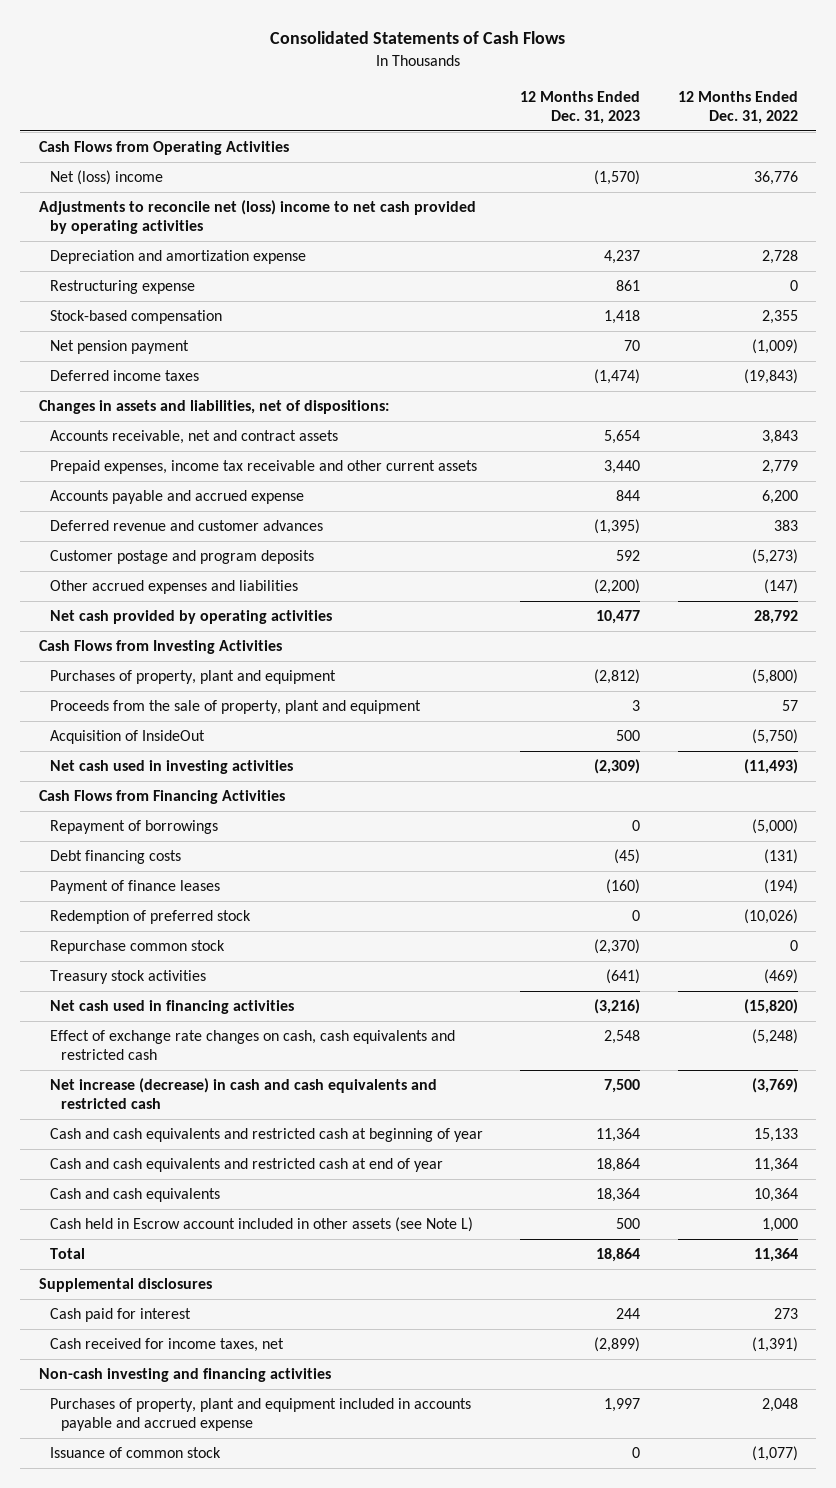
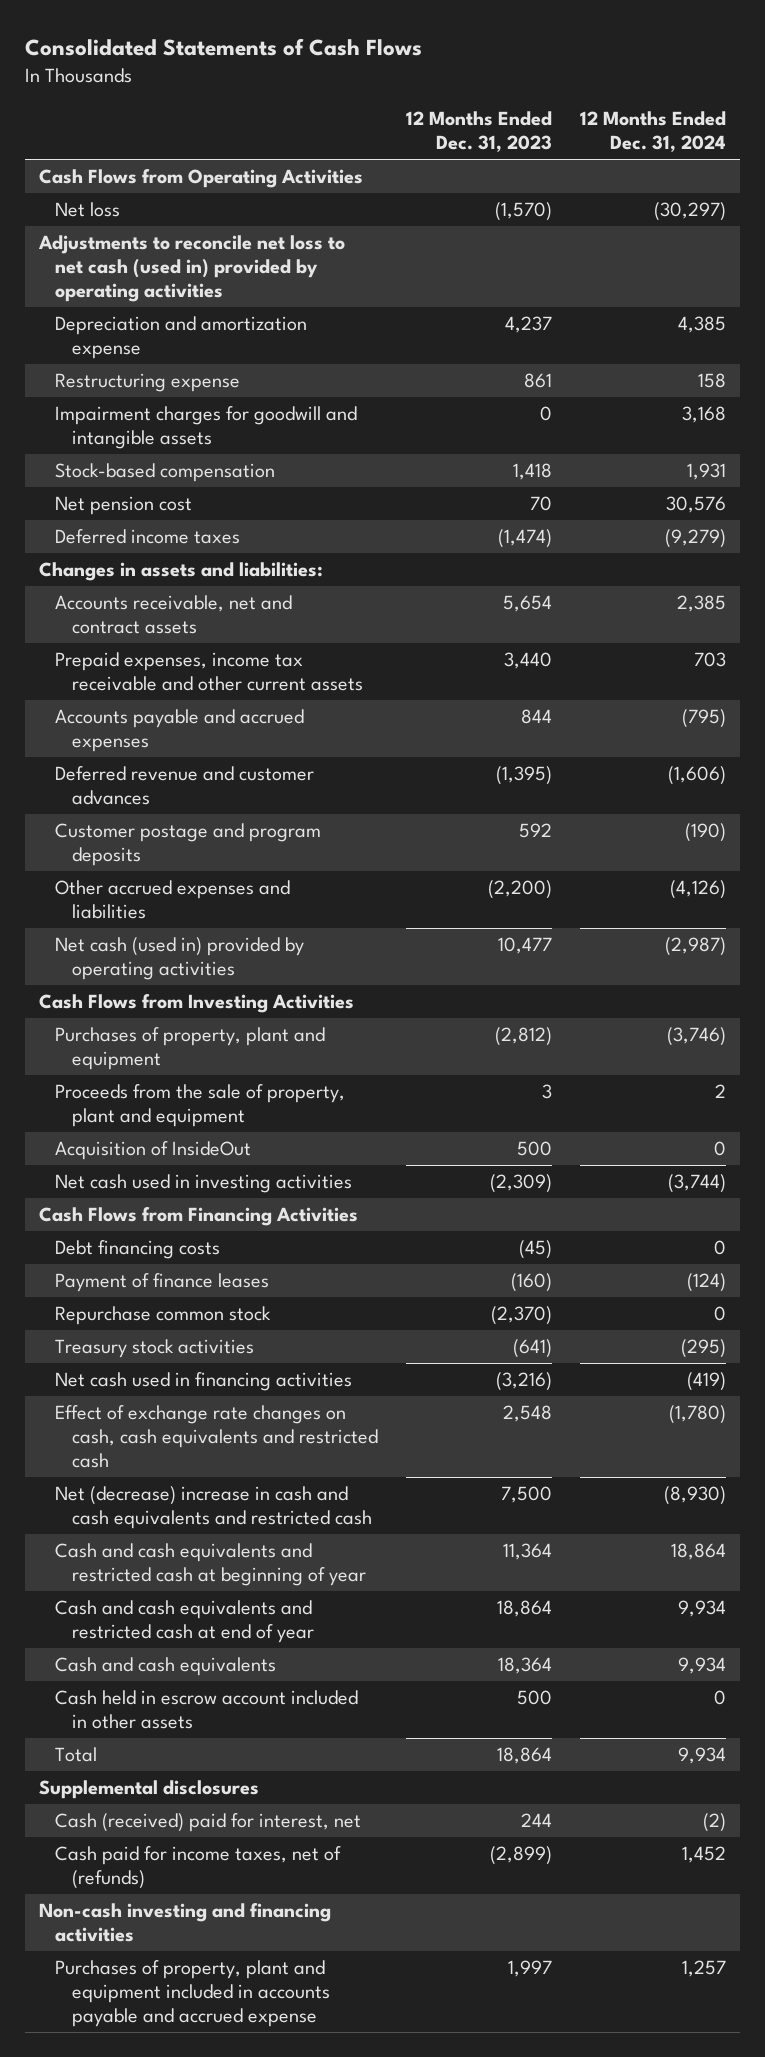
- | 12 Months Ended Dec. 31, 2023 | 12 Months Ended Dec. 31, 2022
+ | 12 Months Ended Dec. 31, 2023 | 12 Months Ended Dec. 31, 2024
- Net (loss) income | (1,570) | 36,776
- Adjustments to reconcile net (loss) income to net cash provided by operating activities
+ Net loss | (1,570) | (30,297)
+ Adjustments to reconcile net loss to net cash (used in) provided by operating activities
+ Impairment charges for goodwill and intangible assets | 0 | 3,168
- Net pension payment | 70 | (1,009)
+ Net pension cost | 70 | 30,576
- Changes in assets and liabilities, net of dispositions:
+ Changes in assets and liabilities:
- Accounts payable and accrued expense | 844 | 6,200
+ Accounts payable and accrued expenses | 844 | (795)
- Net cash provided by operating activities | 10,477 | 28,792
+ Net cash (used in) provided by operating activities | 10,477 | (2,987)
- Repayment of borrowings | 0 | (5,000)
- Redemption of preferred stock | 0 | (10,026)
- Net increase (decrease) in cash and cash equivalents and restricted cash | 7,500 | (3,769)
+ Net (decrease) increase in cash and cash equivalents and restricted cash | 7,500 | (8,930)
- Cash held in Escrow account included in other assets (see Note L) | 500 | 1,000
+ Cash held in escrow account included in other assets | 500 | 0
- Cash paid for interest | 244 | 273
- Cash received for income taxes, net | (2,899) | (1,391)
+ Cash (received) paid for interest, net | 244 | (2)
+ Cash paid for income taxes, net of (refunds) | (2,899) | 1,452
- Issuance of common stock | 0 | (1,077)

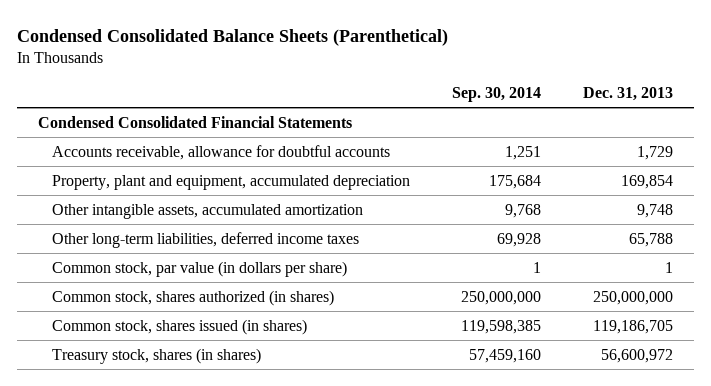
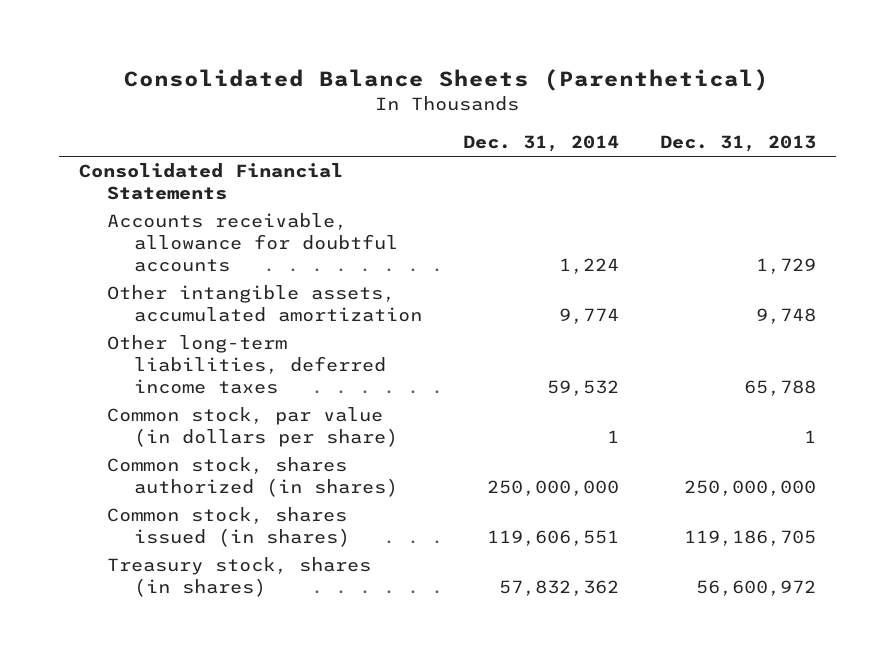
- Condensed Consolidated Balance Sheets (Parenthetical)
+ Consolidated Balance Sheets (Parenthetical)
- | Sep. 30, 2014 | Dec. 31, 2013
+ | Dec. 31, 2014 | Dec. 31, 2013
- Condensed Consolidated Financial Statements
+ Consolidated Financial Statements
- Property, plant and equipment, accumulated depreciation | 175,684 | 169,854

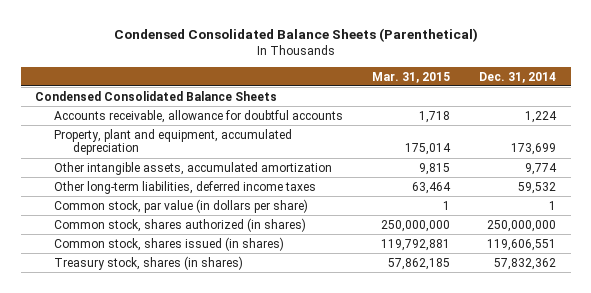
- Consolidated Balance Sheets (Parenthetical)
+ Condensed Consolidated Balance Sheets (Parenthetical)
- | Dec. 31, 2014 | Dec. 31, 2013
+ | Mar. 31, 2015 | Dec. 31, 2014
- Consolidated Financial Statements
+ Condensed Consolidated Balance Sheets
+ Property, plant and equipment, accumulated depreciation | 175,014 | 173,699

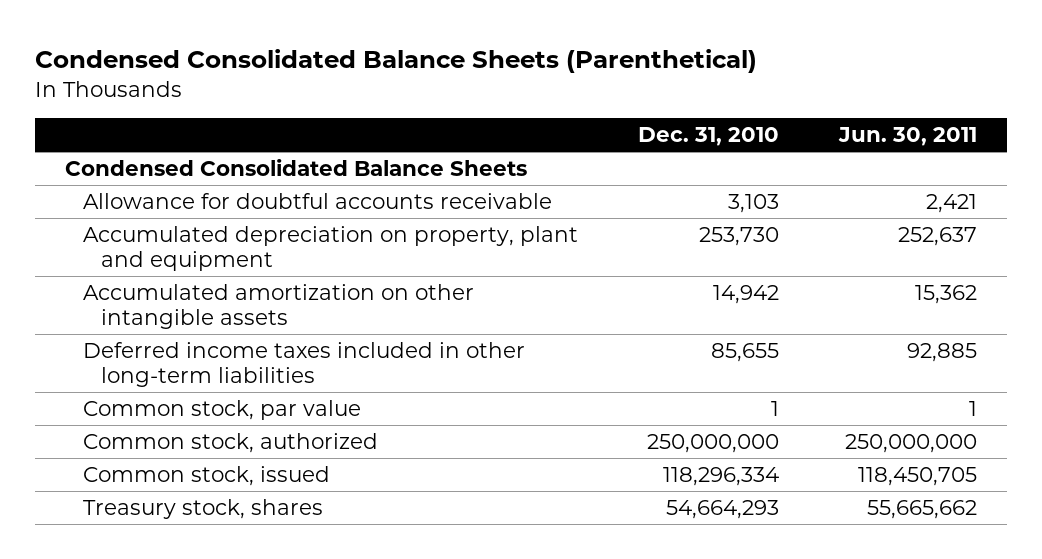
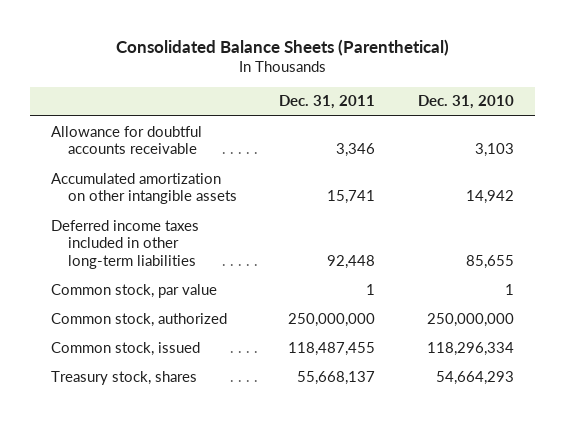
- Condensed Consolidated Balance Sheets (Parenthetical)
+ Consolidated Balance Sheets (Parenthetical)
- | Dec. 31, 2010 | Jun. 30, 2011
+ | Dec. 31, 2011 | Dec. 31, 2010
- Condensed Consolidated Balance Sheets
- Accumulated depreciation on property, plant and equipment | 253,730 | 252,637

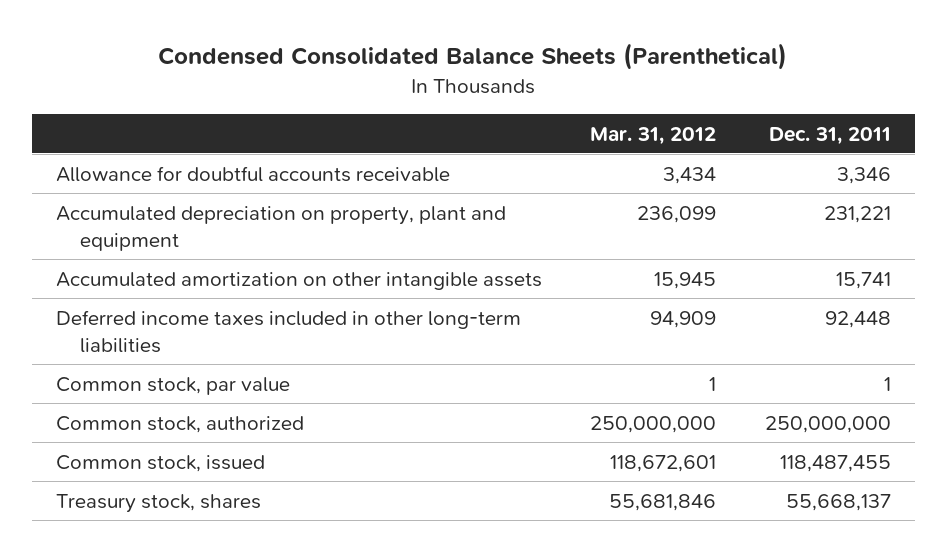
- Consolidated Balance Sheets (Parenthetical)
+ Condensed Consolidated Balance Sheets (Parenthetical)
- | Dec. 31, 2011 | Dec. 31, 2010
+ | Mar. 31, 2012 | Dec. 31, 2011
+ Accumulated depreciation on property, plant and equipment | 236,099 | 231,221

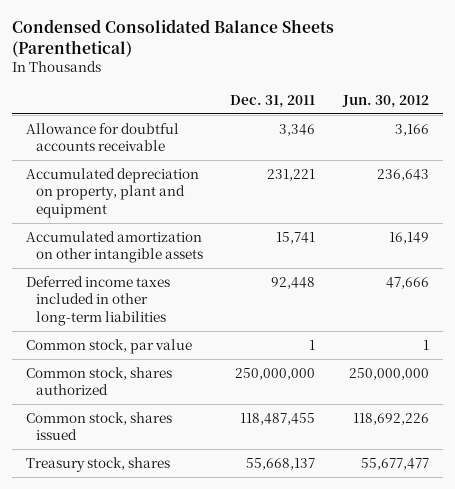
- | Mar. 31, 2012 | Dec. 31, 2011
+ | Dec. 31, 2011 | Jun. 30, 2012
- Common stock, authorized | 250,000,000 | 250,000,000
- Common stock, issued | 118,672,601 | 118,487,455
+ Common stock, shares authorized | 250,000,000 | 250,000,000
+ Common stock, shares issued | 118,487,455 | 118,692,226

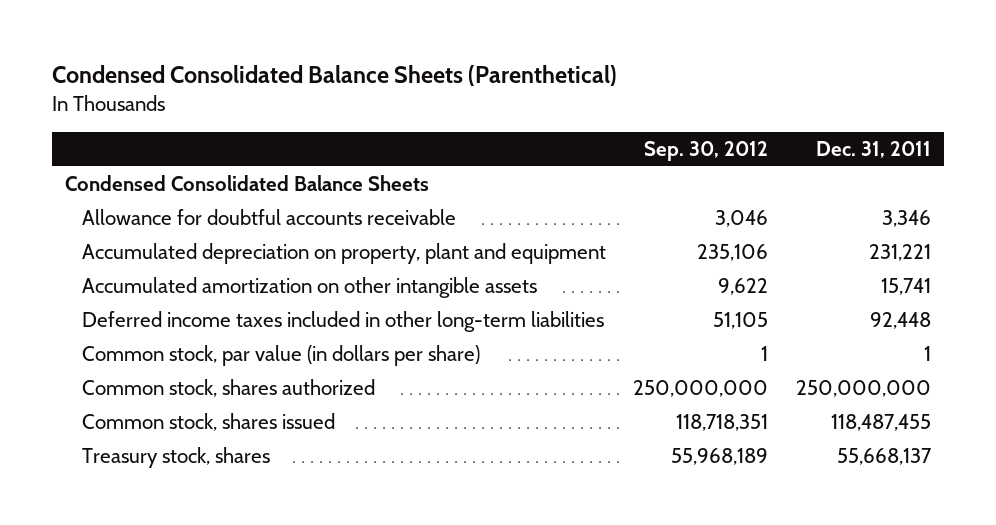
- | Dec. 31, 2011 | Jun. 30, 2012
+ | Sep. 30, 2012 | Dec. 31, 2011
+ Condensed Consolidated Balance Sheets
- Common stock, par value | 1 | 1
+ Common stock, par value (in dollars per share) | 1 | 1

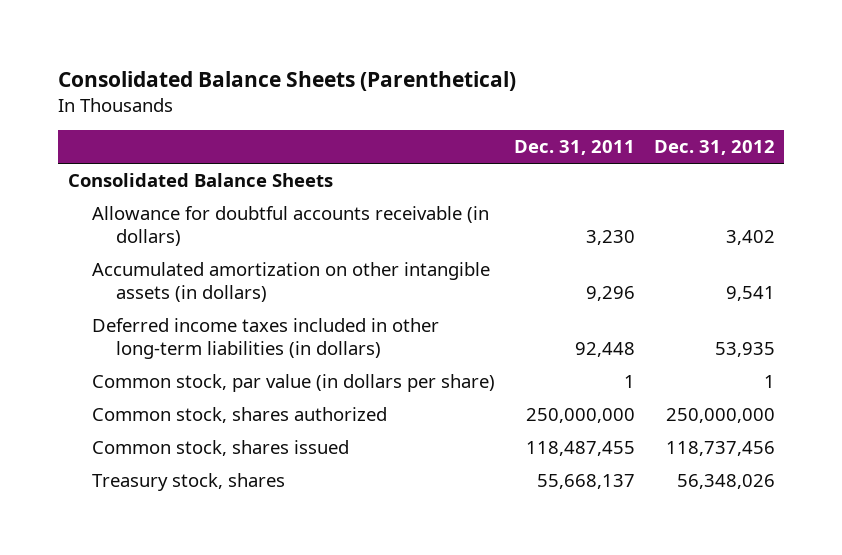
- Condensed Consolidated Balance Sheets (Parenthetical)
+ Consolidated Balance Sheets (Parenthetical)
- | Sep. 30, 2012 | Dec. 31, 2011
+ | Dec. 31, 2011 | Dec. 31, 2012
- Condensed Consolidated Balance Sheets
- Allowance for doubtful accounts receivable | 3,046 | 3,346
- Accumulated depreciation on property, plant and equipment | 235,106 | 231,221
- Accumulated amortization on other intangible assets | 9,622 | 15,741
- Deferred income taxes included in other long-term liabilities | 51,105 | 92,448
+ Consolidated Balance Sheets
+ Allowance for doubtful accounts receivable (in dollars) | 3,230 | 3,402
+ Accumulated amortization on other intangible assets (in dollars) | 9,296 | 9,541
+ Deferred income taxes included in other long-term liabilities (in dollars) | 92,448 | 53,935

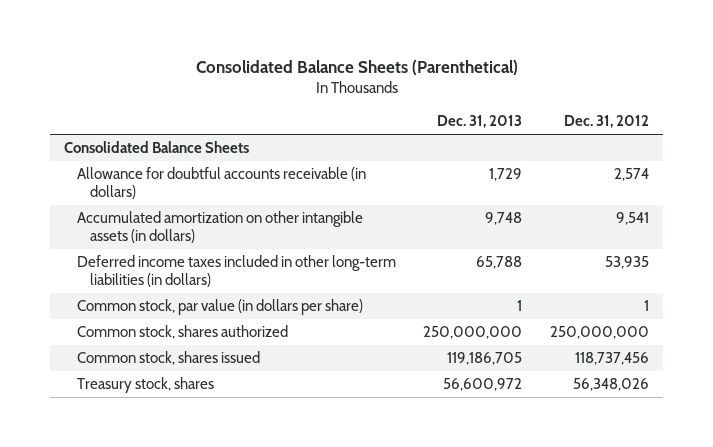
- | Dec. 31, 2011 | Dec. 31, 2012
+ | Dec. 31, 2013 | Dec. 31, 2012
- Allowance for doubtful accounts receivable (in dollars) | 3,230 | 3,402
+ Allowance for doubtful accounts receivable (in dollars) | 1,729 | 2,574

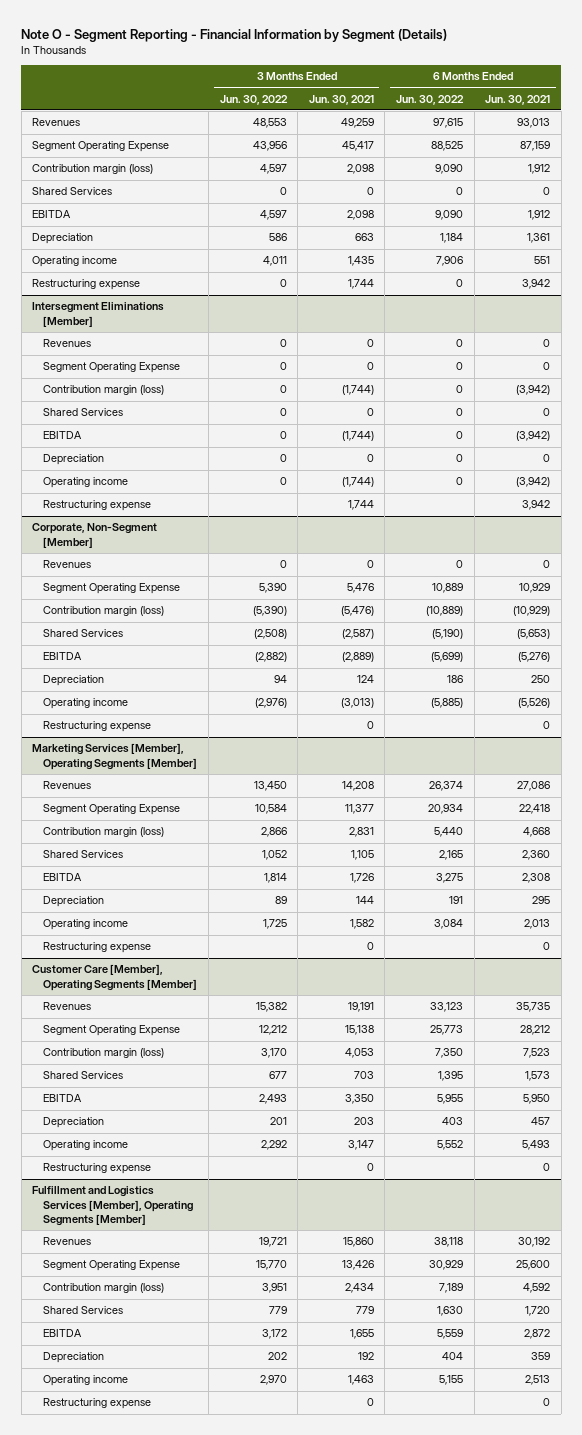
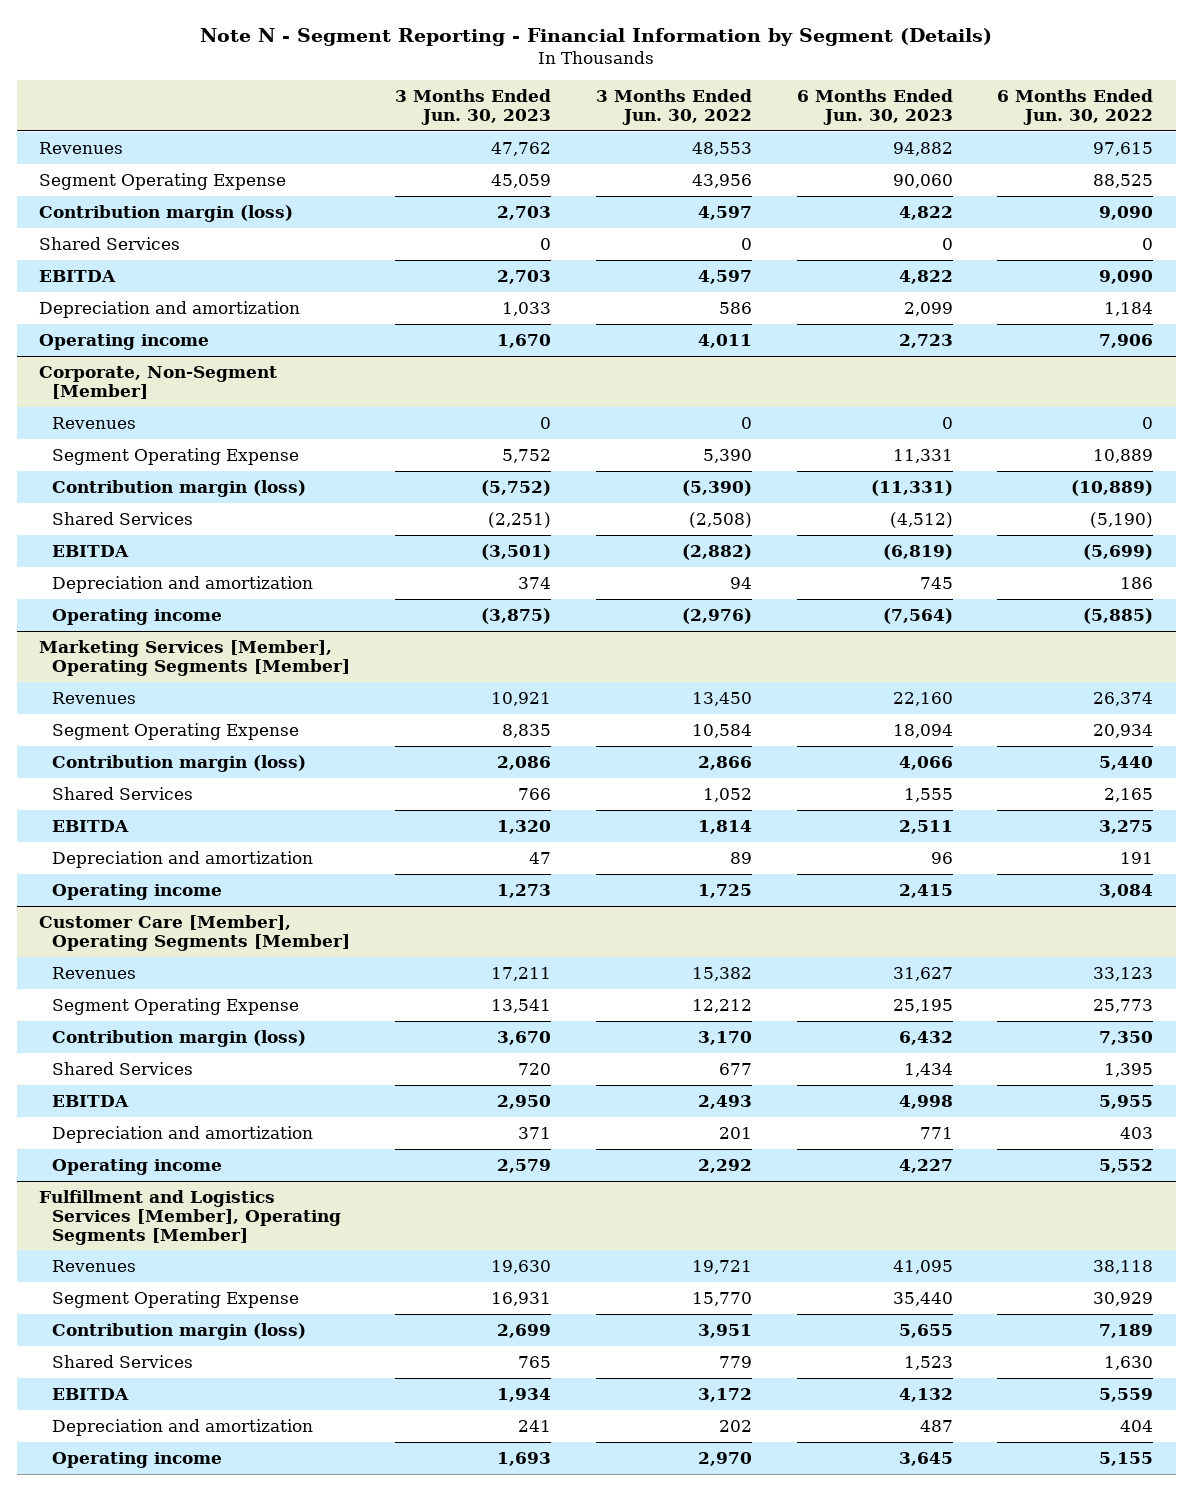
- Note O - Segment Reporting - Financial Information by Segment (Details)
+ Note N - Segment Reporting - Financial Information by Segment (Details)
- | 3 Months Ended Jun. 30, 2022 | 3 Months Ended Jun. 30, 2021 | 6 Months Ended Jun. 30, 2022 | 6 Months Ended Jun. 30, 2021
+ | 3 Months Ended Jun. 30, 2023 | 3 Months Ended Jun. 30, 2022 | 6 Months Ended Jun. 30, 2023 | 6 Months Ended Jun. 30, 2022
- Depreciation | 586 | 663 | 1,184 | 1,361
+ Depreciation and amortization | 1,033 | 586 | 2,099 | 1,184
- Restructuring expense | 0 | 1,744 | 0 | 3,942
- Intersegment Eliminations [Member]
- Revenues | 0 | 0 | 0 | 0
- Segment Operating Expense | 0 | 0 | 0 | 0
- Contribution margin (loss) | 0 | (1,744) | 0 | (3,942)
- Shared Services | 0 | 0 | 0 | 0
- EBITDA | 0 | (1,744) | 0 | (3,942)
- Depreciation | 0 | 0 | 0 | 0
- Operating income | 0 | (1,744) | 0 | (3,942)
- Restructuring expense | | 1,744 | | 3,942
@ Corporate, Non-Segment [Member]
- Depreciation | 94 | 124 | 186 | 250
+ Depreciation and amortization | 374 | 94 | 745 | 186
- Restructuring expense | | 0 | | 0
@ Marketing Services [Member], Operating Segments [Member]
- Depreciation | 89 | 144 | 191 | 295
+ Depreciation and amortization | 47 | 89 | 96 | 191
- Restructuring expense | | 0 | | 0
@ Customer Care [Member], Operating Segments [Member]
- Depreciation | 201 | 203 | 403 | 457
+ Depreciation and amortization | 371 | 201 | 771 | 403
- Restructuring expense | | 0 | | 0
@ Fulfillment and Logistics Services [Member], Operating Segments [Member]
- Depreciation | 202 | 192 | 404 | 359
+ Depreciation and amortization | 241 | 202 | 487 | 404
- Restructuring expense | | 0 | | 0

